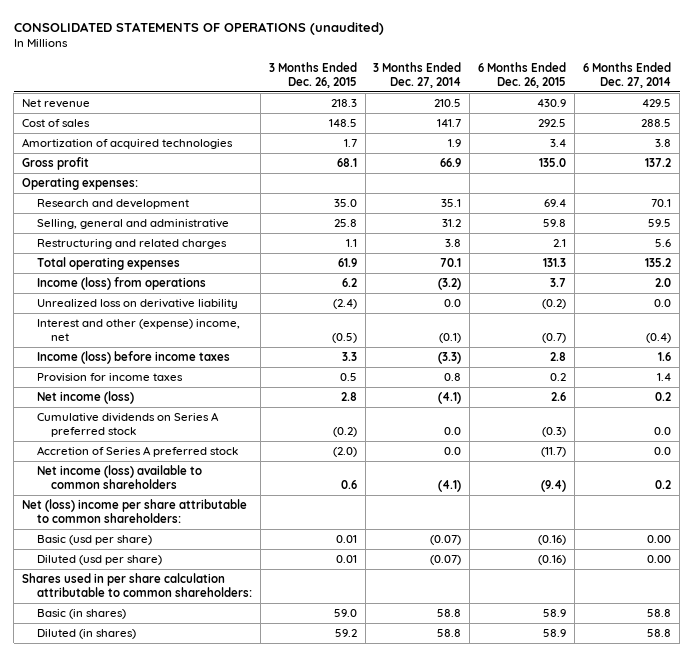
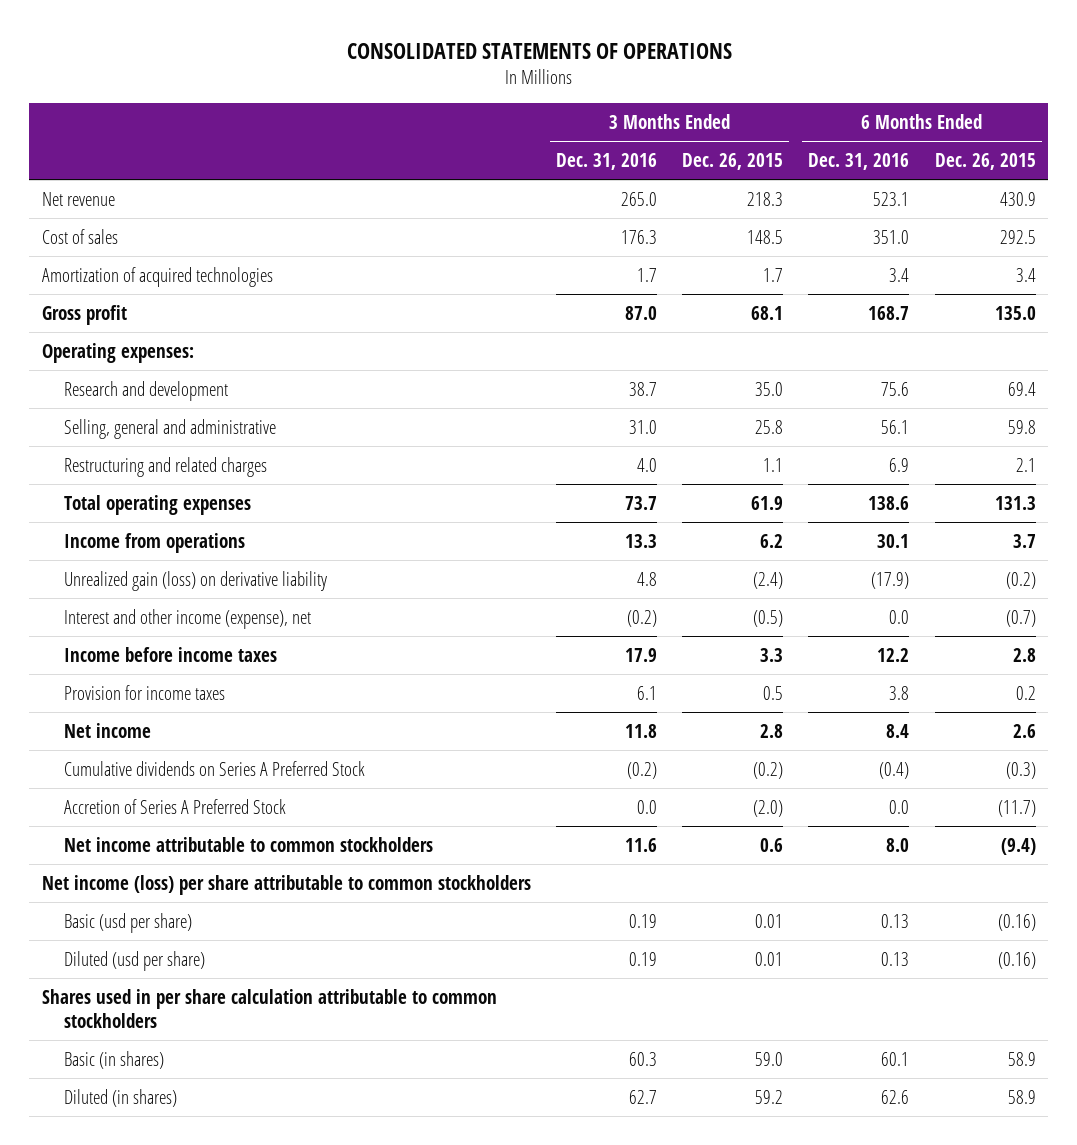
- CONSOLIDATED STATEMENTS OF OPERATIONS (unaudited)
+ CONSOLIDATED STATEMENTS OF OPERATIONS
- | 3 Months Ended Dec. 26, 2015 | 3 Months Ended Dec. 27, 2014 | 6 Months Ended Dec. 26, 2015 | 6 Months Ended Dec. 27, 2014
+ | 3 Months Ended Dec. 31, 2016 | 3 Months Ended Dec. 26, 2015 | 6 Months Ended Dec. 31, 2016 | 6 Months Ended Dec. 26, 2015
- Income (loss) from operations | 6.2 | (3.2) | 3.7 | 2.0
- Unrealized loss on derivative liability | (2.4) | 0.0 | (0.2) | 0.0
- Interest and other (expense) income, net | (0.5) | (0.1) | (0.7) | (0.4)
- Income (loss) before income taxes | 3.3 | (3.3) | 2.8 | 1.6
+ Income from operations | 13.3 | 6.2 | 30.1 | 3.7
+ Unrealized gain (loss) on derivative liability | 4.8 | (2.4) | (17.9) | (0.2)
+ Interest and other income (expense), net | (0.2) | (0.5) | 0.0 | (0.7)
+ Income before income taxes | 17.9 | 3.3 | 12.2 | 2.8
- Net income (loss) | 2.8 | (4.1) | 2.6 | 0.2
- Cumulative dividends on Series A preferred stock | (0.2) | 0.0 | (0.3) | 0.0
- Accretion of Series A preferred stock | (2.0) | 0.0 | (11.7) | 0.0
- Net income (loss) available to common shareholders | 0.6 | (4.1) | (9.4) | 0.2
- Net (loss) income per share attributable to common shareholders:
+ Net income | 11.8 | 2.8 | 8.4 | 2.6
+ Cumulative dividends on Series A Preferred Stock | (0.2) | (0.2) | (0.4) | (0.3)
+ Accretion of Series A Preferred Stock | 0.0 | (2.0) | 0.0 | (11.7)
+ Net income attributable to common stockholders | 11.6 | 0.6 | 8.0 | (9.4)
+ Net income (loss) per share attributable to common stockholders
- Shares used in per share calculation attributable to common shareholders:
+ Shares used in per share calculation attributable to common stockholders

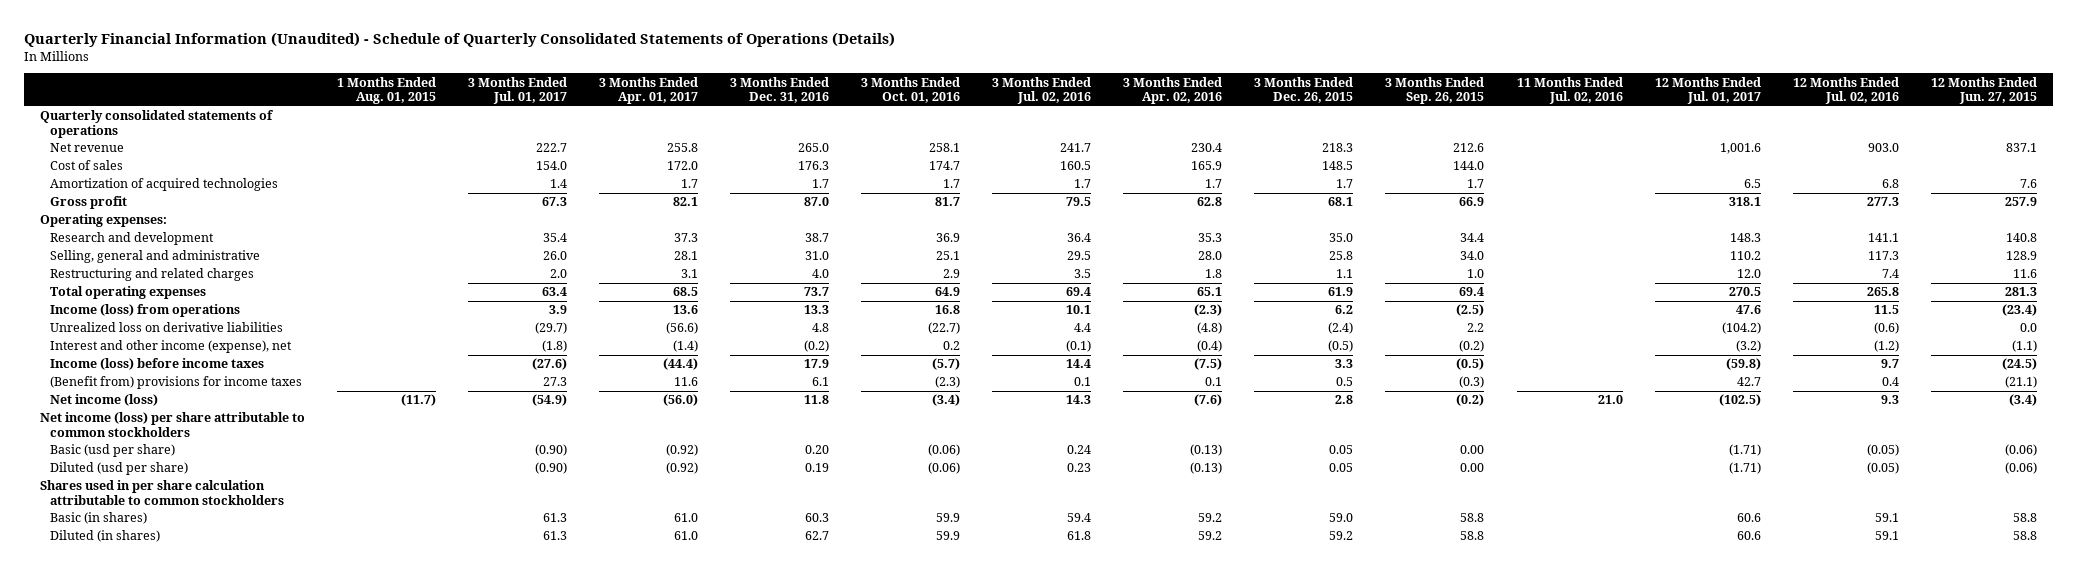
- CONSOLIDATED STATEMENTS OF OPERATIONS
+ Quarterly Financial Information (Unaudited) - Schedule of Quarterly Consolidated Statements of Operations (Details)
- | 3 Months Ended Dec. 31, 2016 | 3 Months Ended Dec. 26, 2015 | 6 Months Ended Dec. 31, 2016 | 6 Months Ended Dec. 26, 2015
+ | 1 Months Ended Aug. 01, 2015 | 3 Months Ended Jul. 01, 2017 | 3 Months Ended Apr. 01, 2017 | 3 Months Ended Dec. 31, 2016 | 3 Months Ended Oct. 01, 2016 | 3 Months Ended Jul. 02, 2016 | 3 Months Ended Apr. 02, 2016 | 3 Months Ended Dec. 26, 2015 | 3 Months Ended Sep. 26, 2015 | 11 Months Ended Jul. 02, 2016 | 12 Months Ended Jul. 01, 2017 | 12 Months Ended Jul. 02, 2016 | 12 Months Ended Jun. 27, 2015
+ Quarterly consolidated statements of operations
- Income from operations | 13.3 | 6.2 | 30.1 | 3.7
- Unrealized gain (loss) on derivative liability | 4.8 | (2.4) | (17.9) | (0.2)
+ Income (loss) from operations | | 3.9 | 13.6 | 13.3 | 16.8 | 10.1 | (2.3) | 6.2 | (2.5) | | 47.6 | 11.5 | (23.4)
+ Unrealized loss on derivative liabilities | | (29.7) | (56.6) | 4.8 | (22.7) | 4.4 | (4.8) | (2.4) | 2.2 | | (104.2) | (0.6) | 0.0
- Income before income taxes | 17.9 | 3.3 | 12.2 | 2.8
- Provision for income taxes | 6.1 | 0.5 | 3.8 | 0.2
- Net income | 11.8 | 2.8 | 8.4 | 2.6
- Cumulative dividends on Series A Preferred Stock | (0.2) | (0.2) | (0.4) | (0.3)
- Accretion of Series A Preferred Stock | 0.0 | (2.0) | 0.0 | (11.7)
- Net income attributable to common stockholders | 11.6 | 0.6 | 8.0 | (9.4)
+ Income (loss) before income taxes | | (27.6) | (44.4) | 17.9 | (5.7) | 14.4 | (7.5) | 3.3 | (0.5) | | (59.8) | 9.7 | (24.5)
+ (Benefit from) provisions for income taxes | | 27.3 | 11.6 | 6.1 | (2.3) | 0.1 | 0.1 | 0.5 | (0.3) | | 42.7 | 0.4 | (21.1)
+ Net income (loss) | (11.7) | (54.9) | (56.0) | 11.8 | (3.4) | 14.3 | (7.6) | 2.8 | (0.2) | 21.0 | (102.5) | 9.3 | (3.4)
- Basic (usd per share) | 0.19 | 0.01 | 0.13 | (0.16)
- Diluted (usd per share) | 0.19 | 0.01 | 0.13 | (0.16)
+ Basic (usd per share) | | (0.90) | (0.92) | 0.20 | (0.06) | 0.24 | (0.13) | 0.05 | 0.00 | | (1.71) | (0.05) | (0.06)
+ Diluted (usd per share) | | (0.90) | (0.92) | 0.19 | (0.06) | 0.23 | (0.13) | 0.05 | 0.00 | | (1.71) | (0.05) | (0.06)

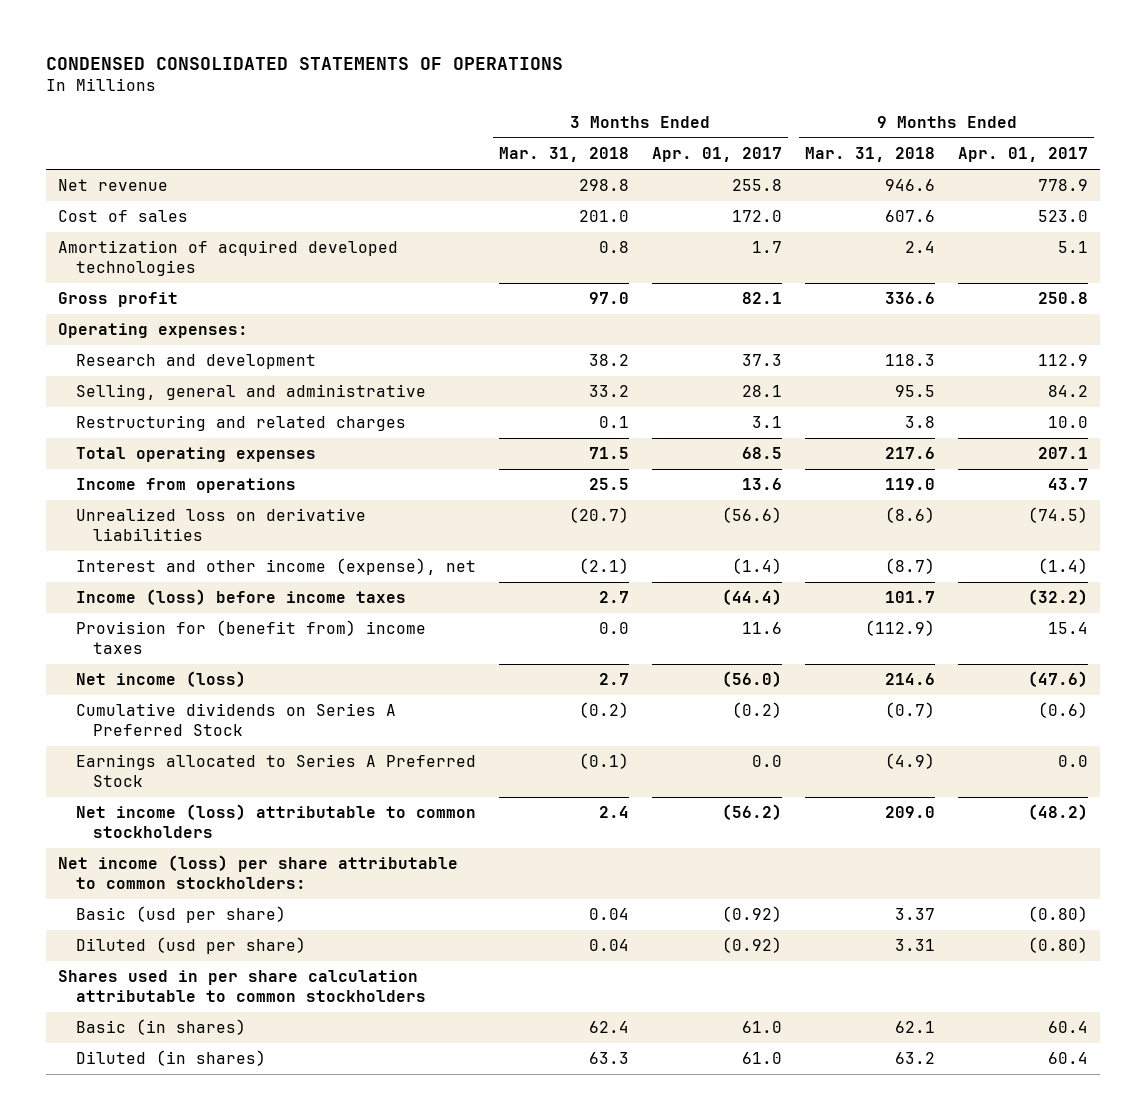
- Quarterly Financial Information (Unaudited) - Schedule of Quarterly Consolidated Statements of Operations (Details)
+ CONDENSED CONSOLIDATED STATEMENTS OF OPERATIONS
- | 1 Months Ended Aug. 01, 2015 | 3 Months Ended Jul. 01, 2017 | 3 Months Ended Apr. 01, 2017 | 3 Months Ended Dec. 31, 2016 | 3 Months Ended Oct. 01, 2016 | 3 Months Ended Jul. 02, 2016 | 3 Months Ended Apr. 02, 2016 | 3 Months Ended Dec. 26, 2015 | 3 Months Ended Sep. 26, 2015 | 11 Months Ended Jul. 02, 2016 | 12 Months Ended Jul. 01, 2017 | 12 Months Ended Jul. 02, 2016 | 12 Months Ended Jun. 27, 2015
+ | 3 Months Ended Mar. 31, 2018 | 3 Months Ended Apr. 01, 2017 | 9 Months Ended Mar. 31, 2018 | 9 Months Ended Apr. 01, 2017
- Quarterly consolidated statements of operations
- Amortization of acquired technologies | | 1.4 | 1.7 | 1.7 | 1.7 | 1.7 | 1.7 | 1.7 | 1.7 | | 6.5 | 6.8 | 7.6
+ Amortization of acquired developed technologies | 0.8 | 1.7 | 2.4 | 5.1
- Income (loss) from operations | | 3.9 | 13.6 | 13.3 | 16.8 | 10.1 | (2.3) | 6.2 | (2.5) | | 47.6 | 11.5 | (23.4)
+ Income from operations | 25.5 | 13.6 | 119.0 | 43.7
- (Benefit from) provisions for income taxes | | 27.3 | 11.6 | 6.1 | (2.3) | 0.1 | 0.1 | 0.5 | (0.3) | | 42.7 | 0.4 | (21.1)
+ Provision for (benefit from) income taxes | 0.0 | 11.6 | (112.9) | 15.4
- Net income (loss) per share attributable to common stockholders
+ Cumulative dividends on Series A Preferred Stock | (0.2) | (0.2) | (0.7) | (0.6)
+ Earnings allocated to Series A Preferred Stock | (0.1) | 0.0 | (4.9) | 0.0
+ Net income (loss) attributable to common stockholders | 2.4 | (56.2) | 209.0 | (48.2)
+ Net income (loss) per share attributable to common stockholders:

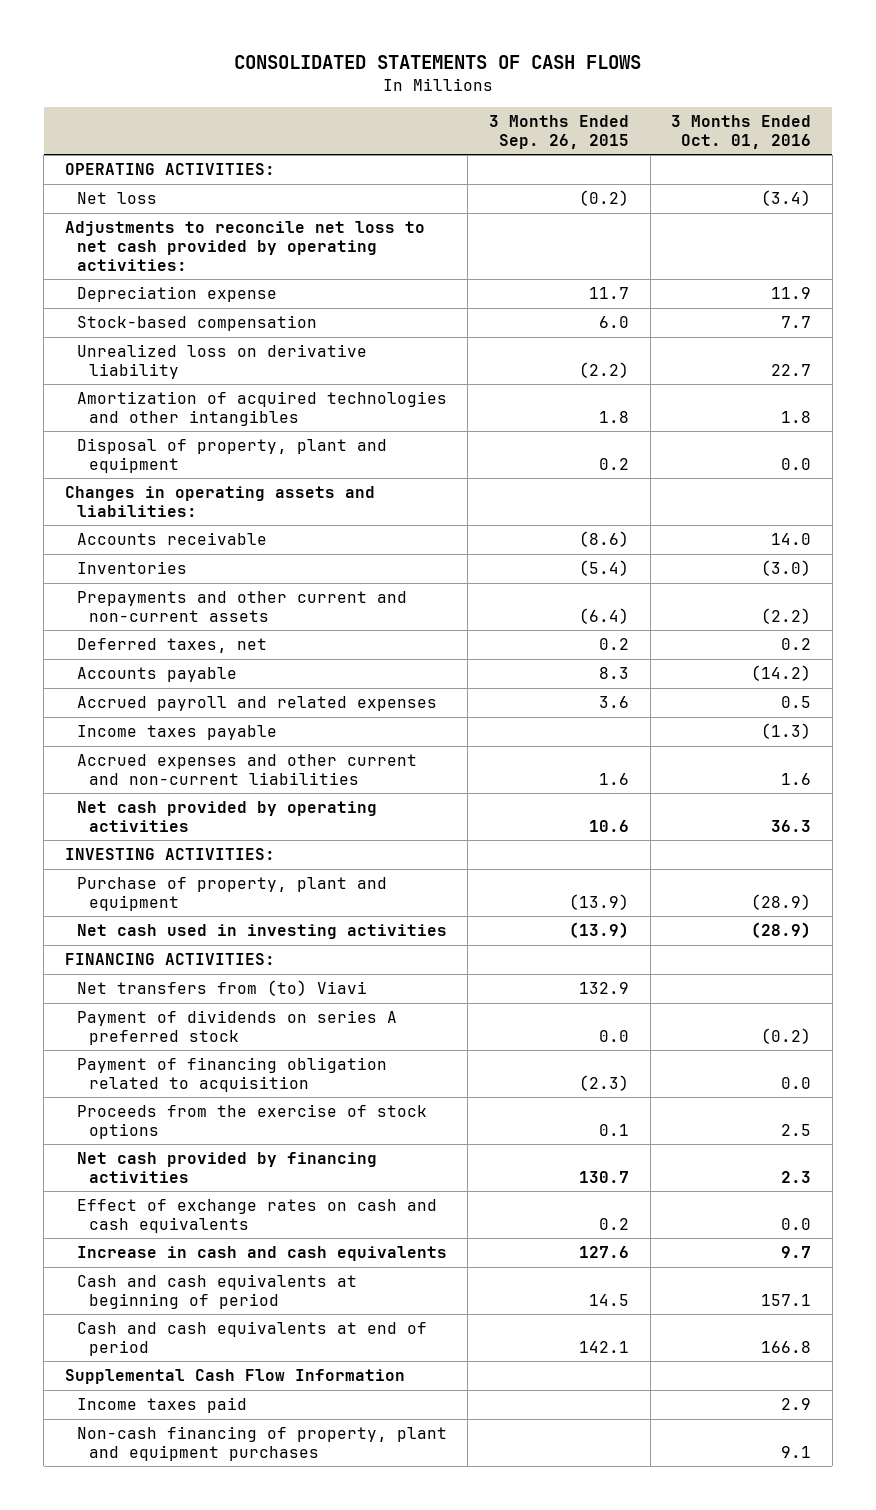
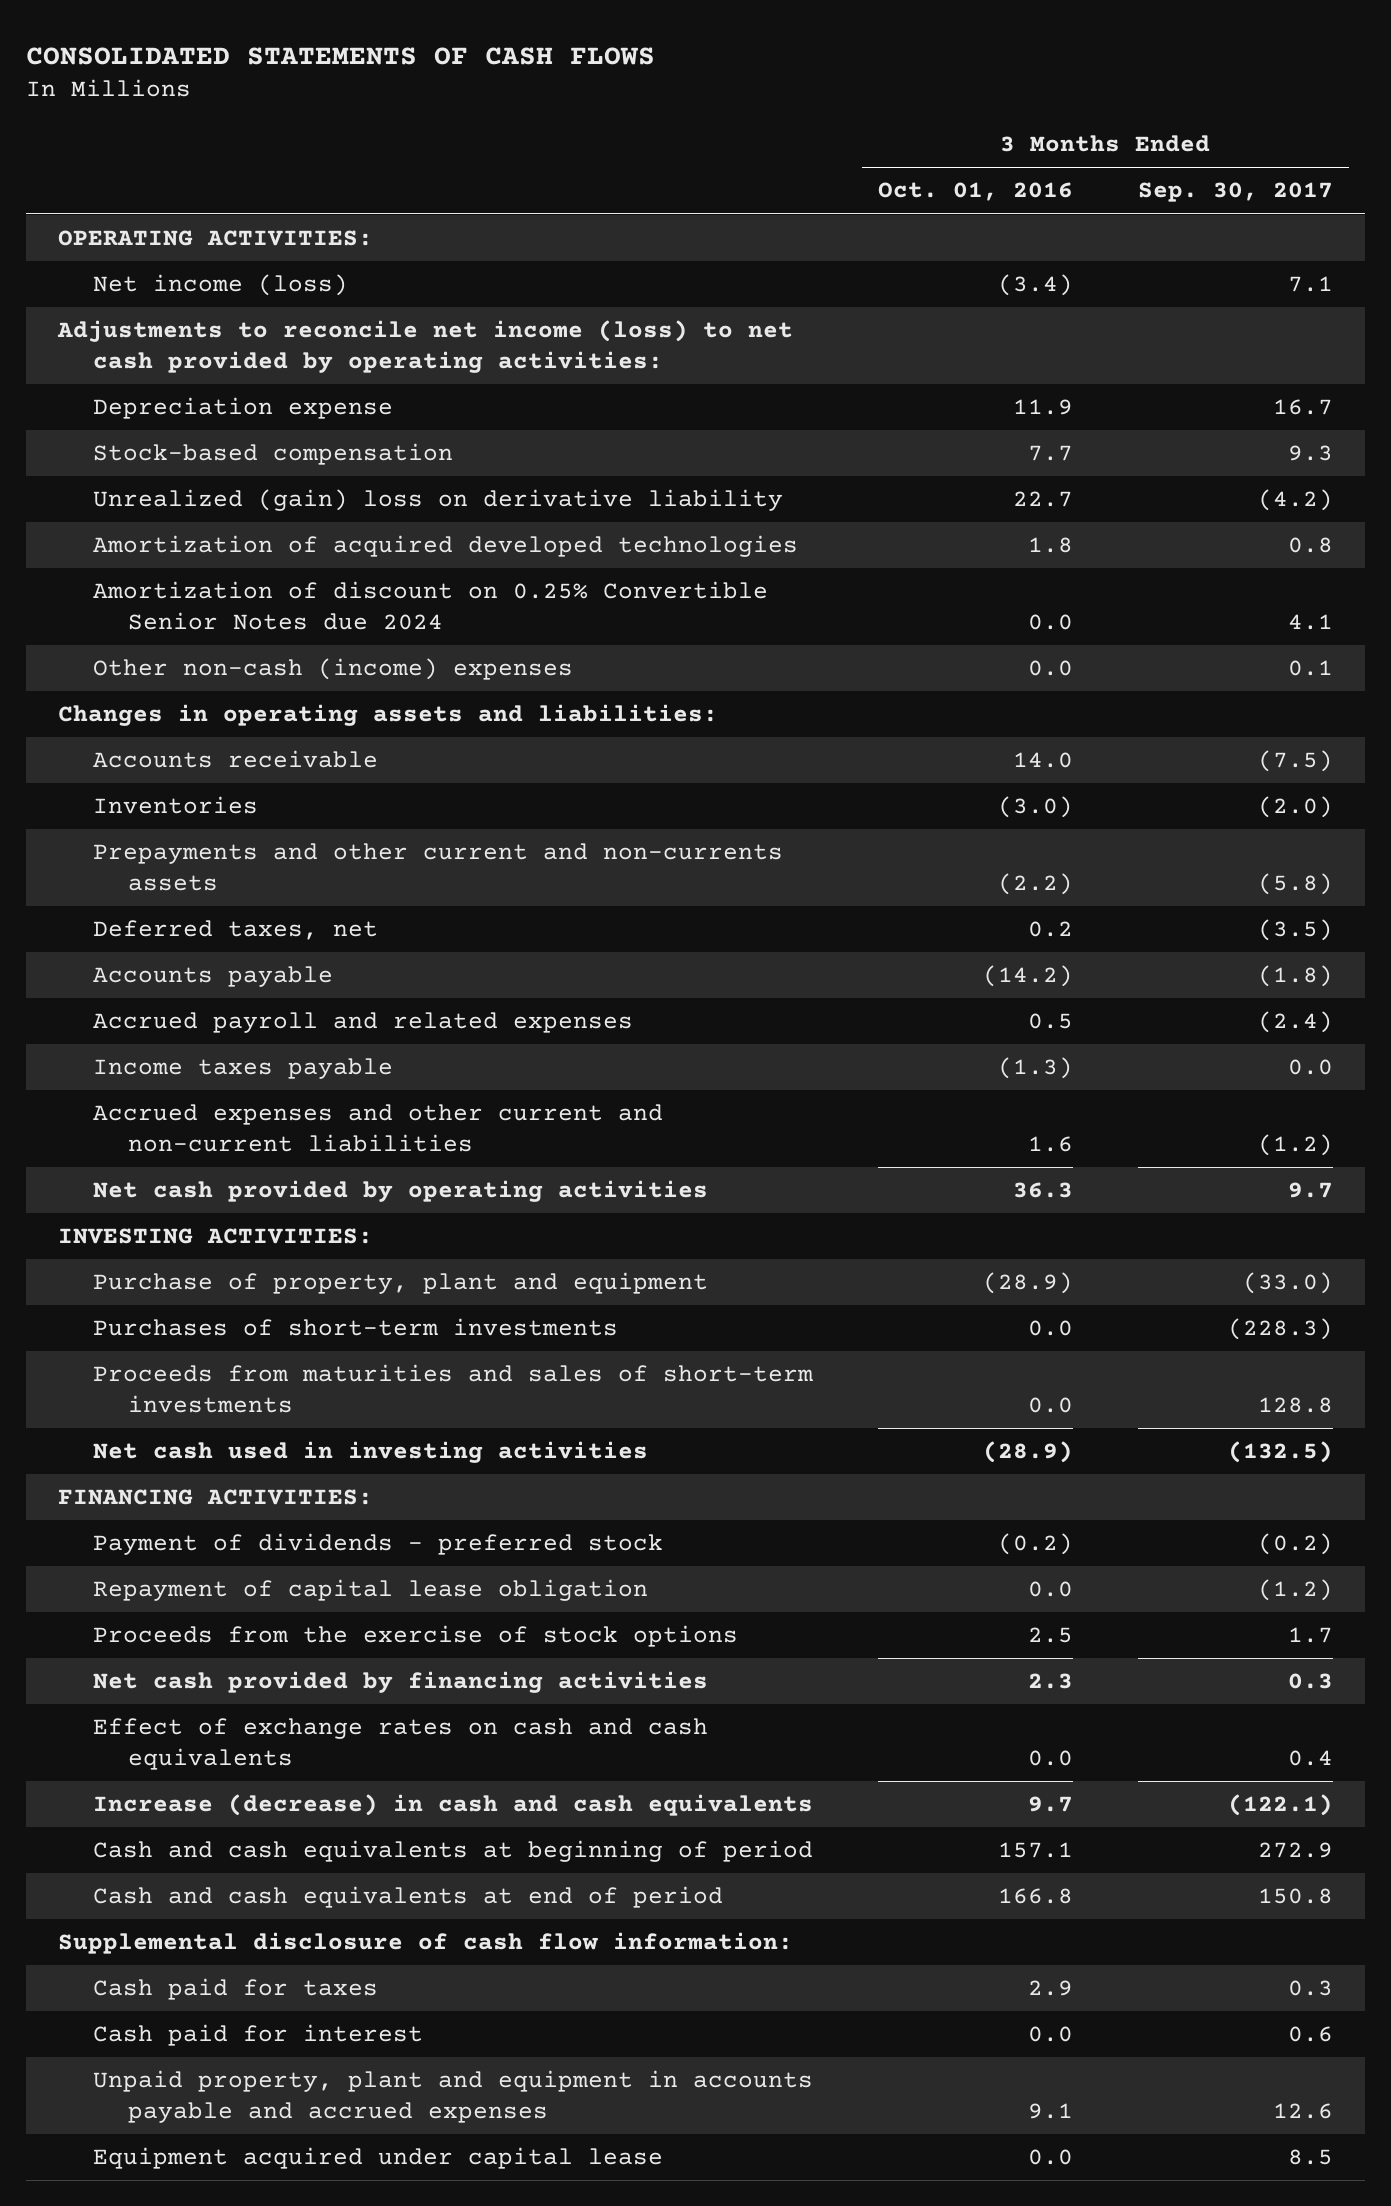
- | 3 Months Ended Sep. 26, 2015 | 3 Months Ended Oct. 01, 2016
+ | 3 Months Ended Oct. 01, 2016 | 3 Months Ended Sep. 30, 2017
- Net loss | (0.2) | (3.4)
- Adjustments to reconcile net loss to net cash provided by operating activities:
+ Net income (loss) | (3.4) | 7.1
+ Adjustments to reconcile net income (loss) to net cash provided by operating activities:
- Unrealized loss on derivative liability | (2.2) | 22.7
- Amortization of acquired technologies and other intangibles | 1.8 | 1.8
- Disposal of property, plant and equipment | 0.2 | 0.0
+ Unrealized (gain) loss on derivative liability | 22.7 | (4.2)
+ Amortization of acquired developed technologies | 1.8 | 0.8
+ Amortization of discount on 0.25% Convertible Senior Notes due 2024 | 0.0 | 4.1
+ Other non-cash (income) expenses | 0.0 | 0.1
- Prepayments and other current and non-current assets | (6.4) | (2.2)
+ Prepayments and other current and non-currents assets | (2.2) | (5.8)
+ Purchases of short-term investments | 0.0 | (228.3)
+ Proceeds from maturities and sales of short-term investments | 0.0 | 128.8
- Net transfers from (to) Viavi | 132.9 |
- Payment of dividends on series A preferred stock | 0.0 | (0.2)
- Payment of financing obligation related to acquisition | (2.3) | 0.0
+ Payment of dividends - preferred stock | (0.2) | (0.2)
+ Repayment of capital lease obligation | 0.0 | (1.2)
- Increase in cash and cash equivalents | 127.6 | 9.7
+ Increase (decrease) in cash and cash equivalents | 9.7 | (122.1)
- Supplemental Cash Flow Information
- Income taxes paid | | 2.9
- Non-cash financing of property, plant and equipment purchases | | 9.1
+ Supplemental disclosure of cash flow information:
+ Cash paid for taxes | 2.9 | 0.3
+ Cash paid for interest | 0.0 | 0.6
+ Unpaid property, plant and equipment in accounts payable and accrued expenses | 9.1 | 12.6
+ Equipment acquired under capital lease | 0.0 | 8.5

